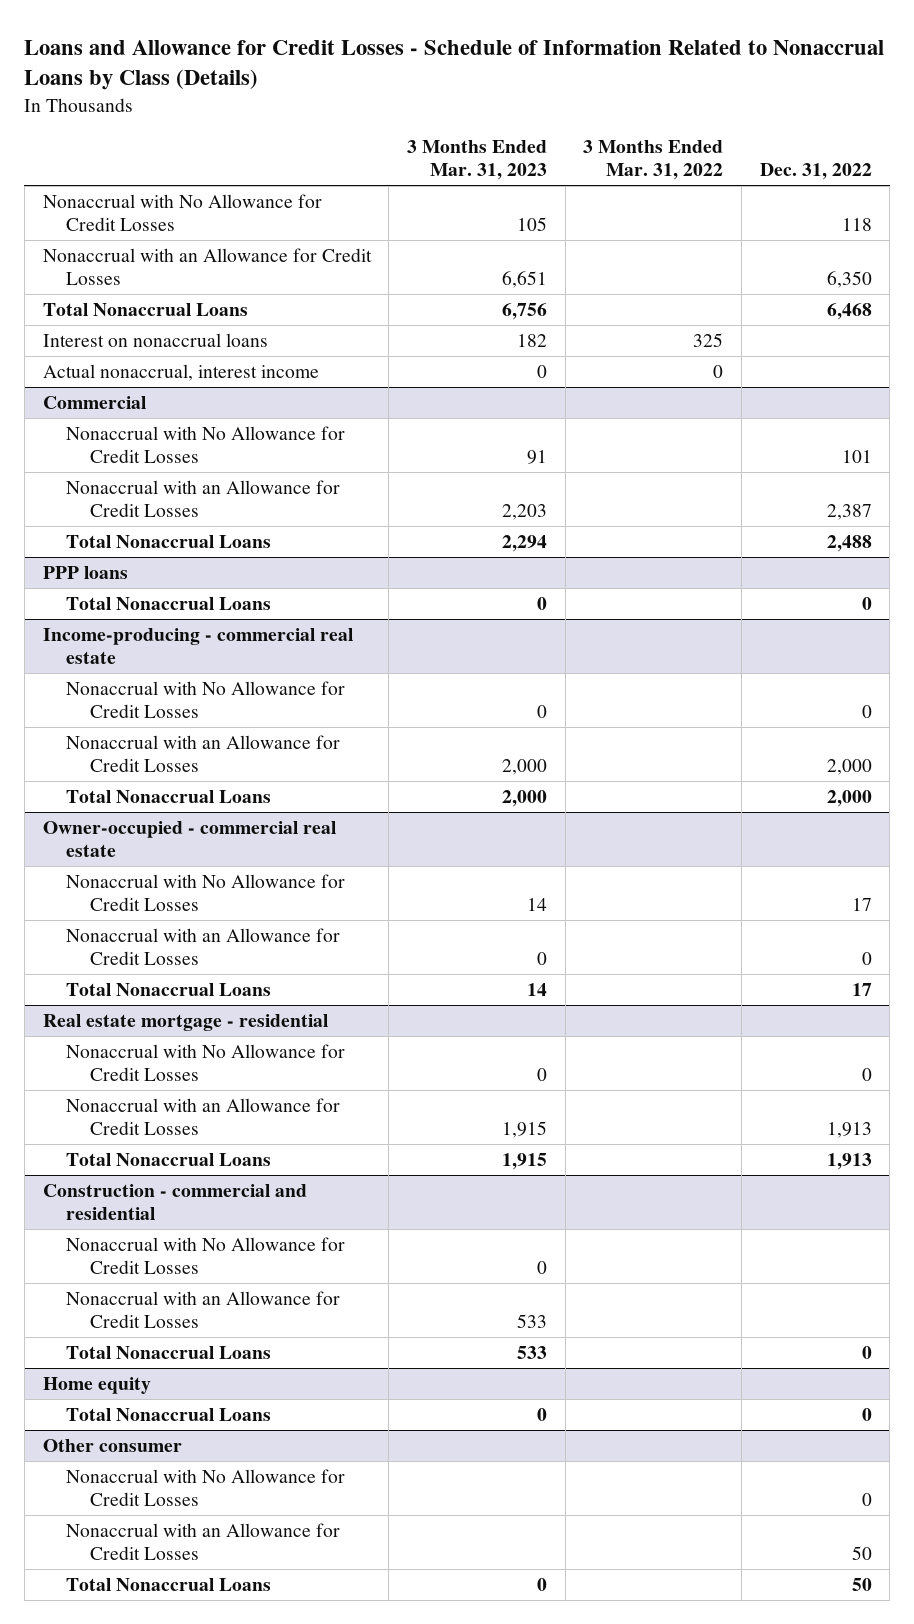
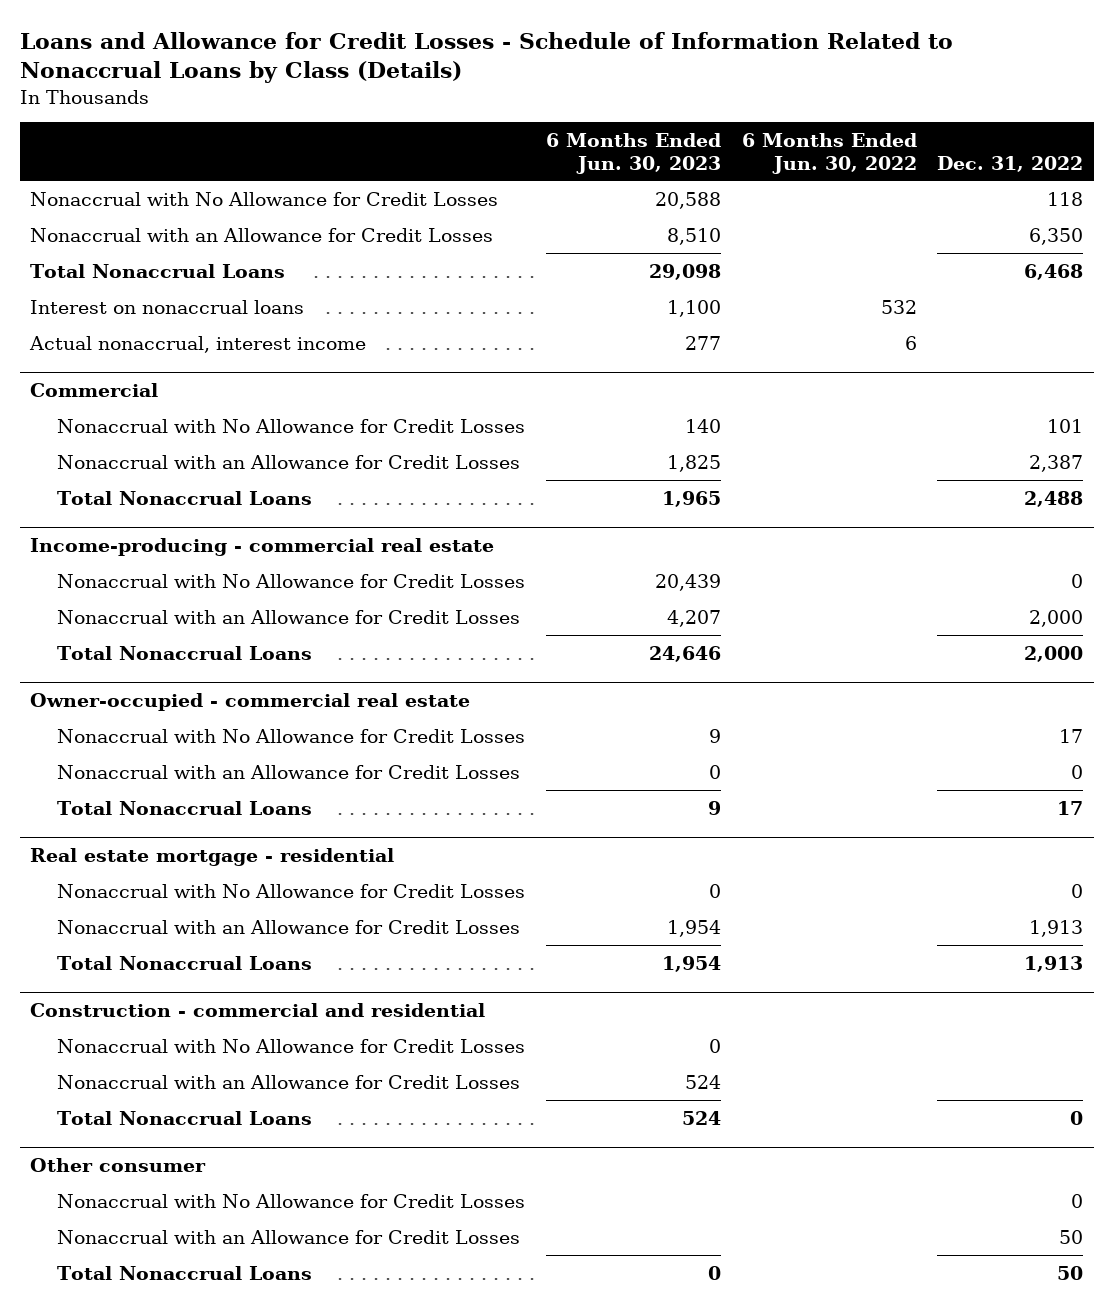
- | 3 Months Ended Mar. 31, 2023 | 3 Months Ended Mar. 31, 2022 | Dec. 31, 2022
+ | 6 Months Ended Jun. 30, 2023 | 6 Months Ended Jun. 30, 2022 | Dec. 31, 2022
- PPP loans
- Total Nonaccrual Loans | 0 | | 0
- Home equity
- Total Nonaccrual Loans | 0 | | 0

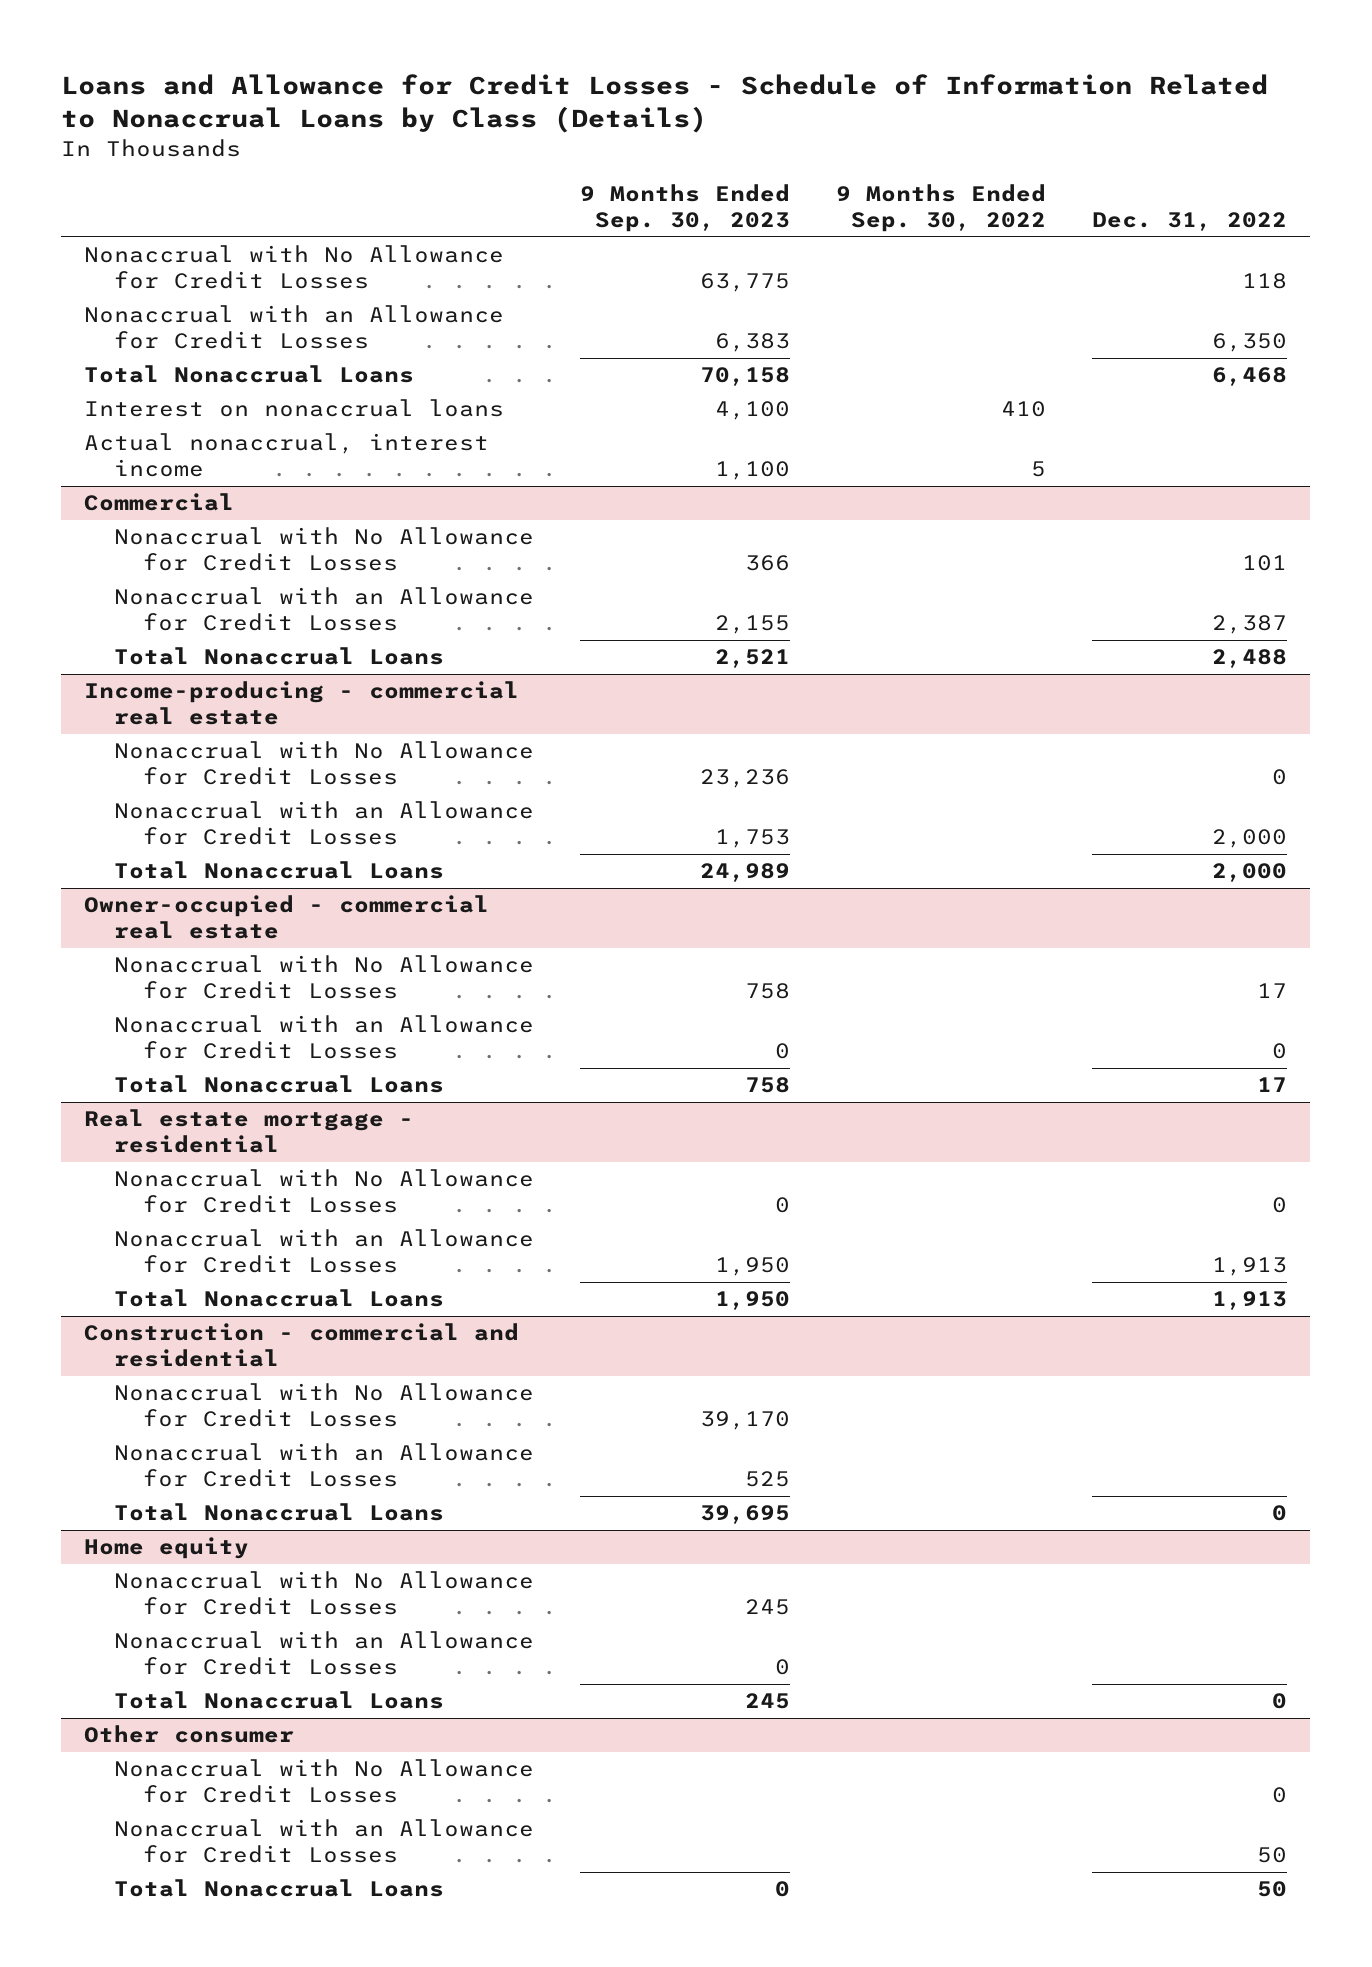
- | 6 Months Ended Jun. 30, 2023 | 6 Months Ended Jun. 30, 2022 | Dec. 31, 2022
+ | 9 Months Ended Sep. 30, 2023 | 9 Months Ended Sep. 30, 2022 | Dec. 31, 2022
+ Home equity
+ Nonaccrual with No Allowance for Credit Losses | 245 | |
+ Nonaccrual with an Allowance for Credit Losses | 0 | |
+ Total Nonaccrual Loans | 245 | | 0

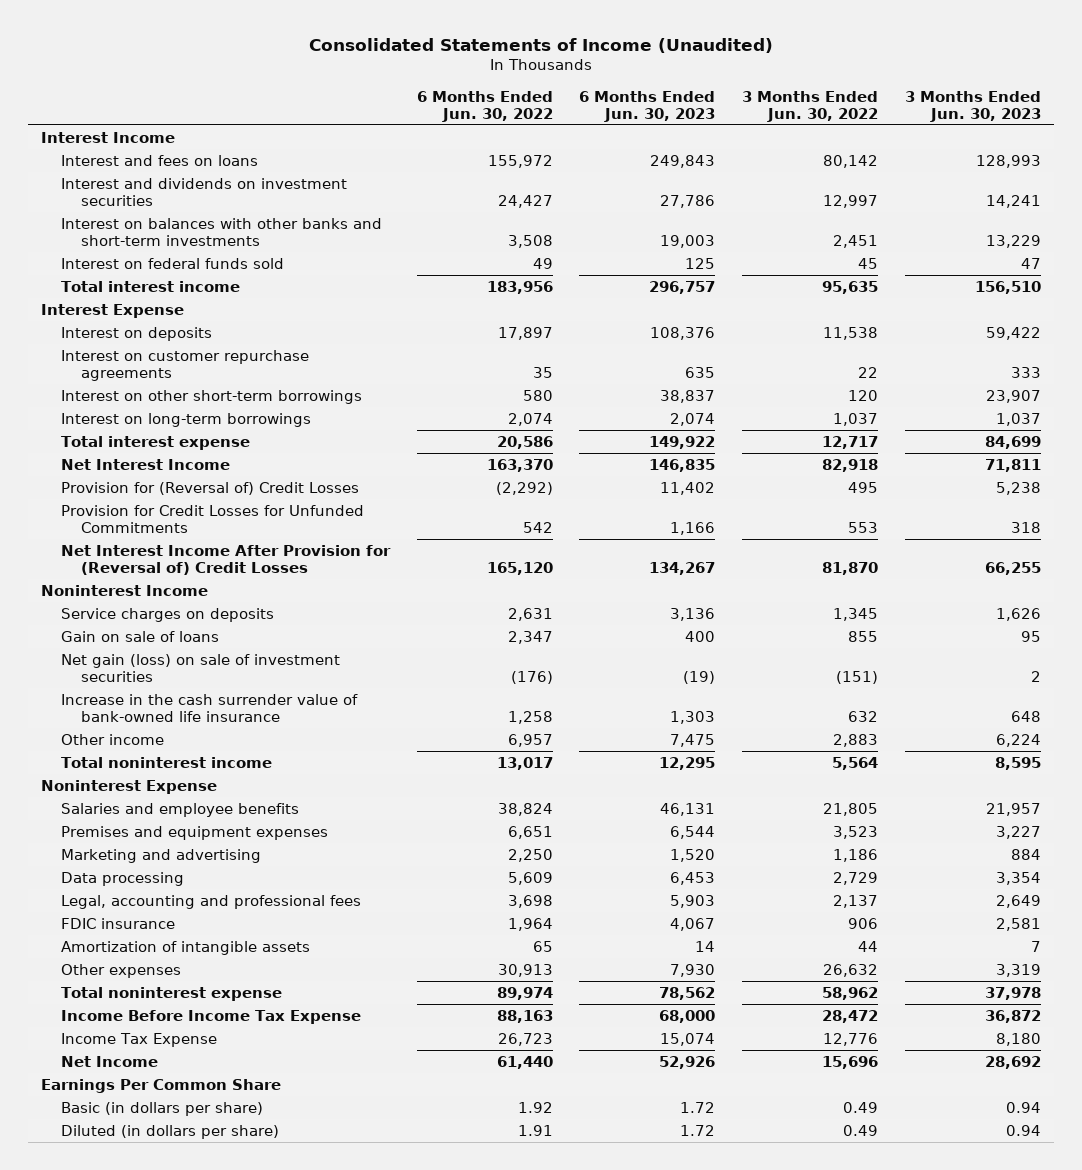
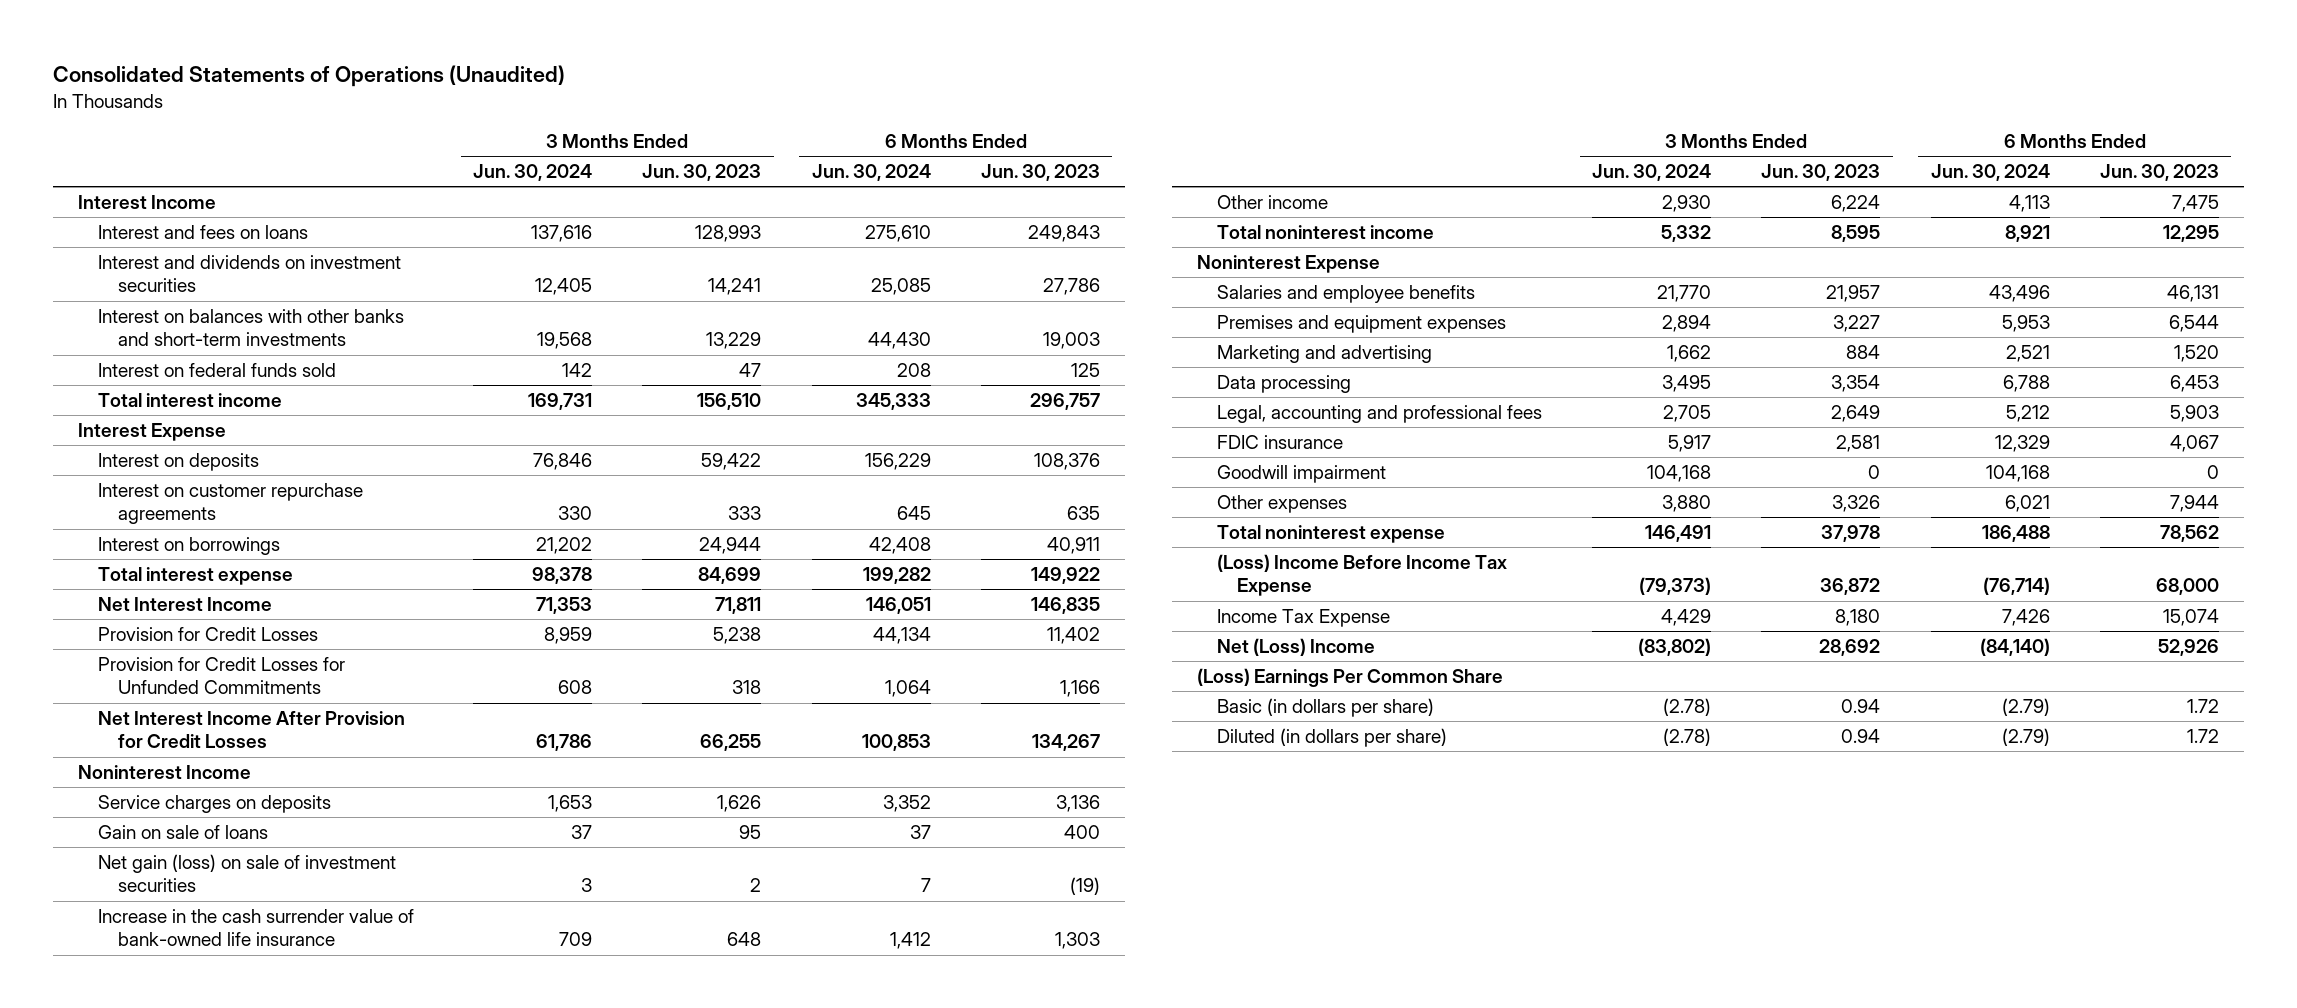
- Consolidated Statements of Income (Unaudited)
+ Consolidated Statements of Operations (Unaudited)
- | 6 Months Ended Jun. 30, 2022 | 6 Months Ended Jun. 30, 2023 | 3 Months Ended Jun. 30, 2022 | 3 Months Ended Jun. 30, 2023
+ | 3 Months Ended Jun. 30, 2024 | 3 Months Ended Jun. 30, 2023 | 6 Months Ended Jun. 30, 2024 | 6 Months Ended Jun. 30, 2023
- Interest on other short-term borrowings | 580 | 38,837 | 120 | 23,907
- Interest on long-term borrowings | 2,074 | 2,074 | 1,037 | 1,037
+ Interest on borrowings | 21,202 | 24,944 | 42,408 | 40,911
- Provision for (Reversal of) Credit Losses | (2,292) | 11,402 | 495 | 5,238
+ Provision for Credit Losses | 8,959 | 5,238 | 44,134 | 11,402
- Net Interest Income After Provision for (Reversal of) Credit Losses | 165,120 | 134,267 | 81,870 | 66,255
+ Net Interest Income After Provision for Credit Losses | 61,786 | 66,255 | 100,853 | 134,267
- Amortization of intangible assets | 65 | 14 | 44 | 7
- Other expenses | 30,913 | 7,930 | 26,632 | 3,319
+ Goodwill impairment | 104,168 | 0 | 104,168 | 0
+ Other expenses | 3,880 | 3,326 | 6,021 | 7,944
- Income Before Income Tax Expense | 88,163 | 68,000 | 28,472 | 36,872
+ (Loss) Income Before Income Tax Expense | (79,373) | 36,872 | (76,714) | 68,000
- Net Income | 61,440 | 52,926 | 15,696 | 28,692
- Earnings Per Common Share
+ Net (Loss) Income | (83,802) | 28,692 | (84,140) | 52,926
+ (Loss) Earnings Per Common Share

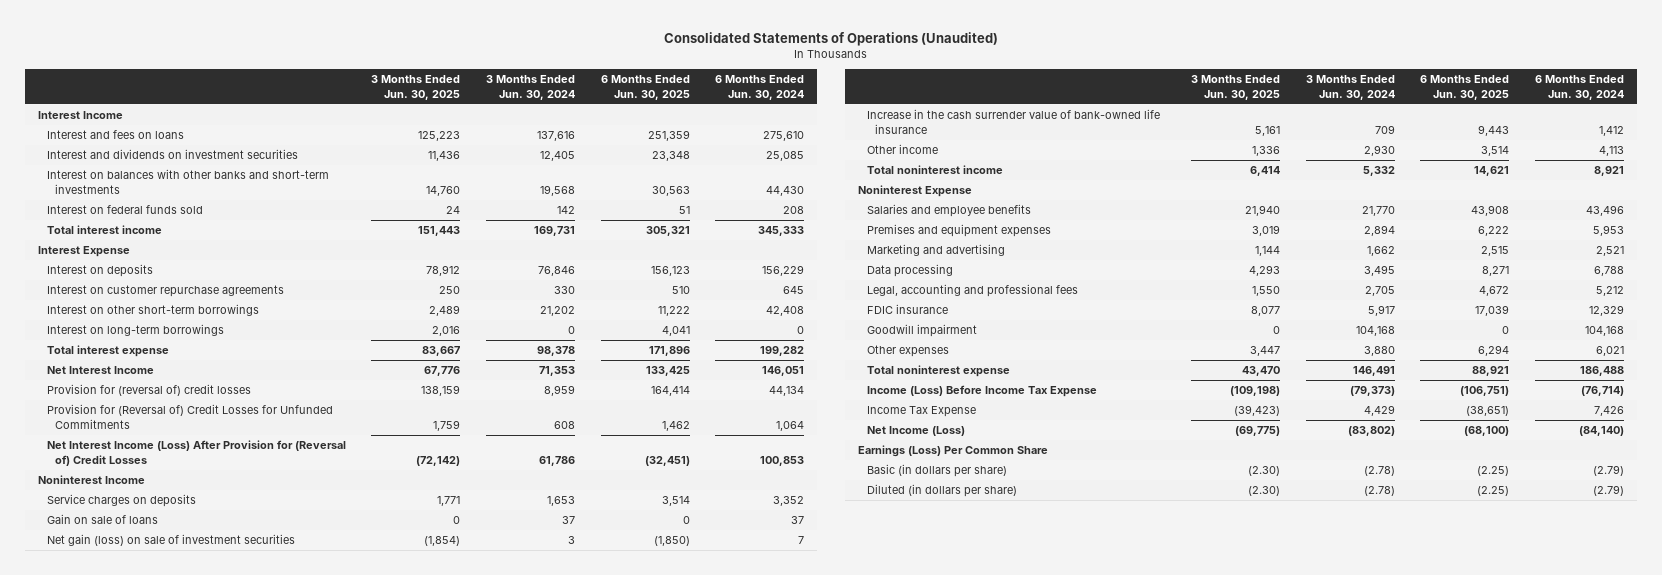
- | 3 Months Ended Jun. 30, 2024 | 3 Months Ended Jun. 30, 2023 | 6 Months Ended Jun. 30, 2024 | 6 Months Ended Jun. 30, 2023
+ | 3 Months Ended Jun. 30, 2025 | 3 Months Ended Jun. 30, 2024 | 6 Months Ended Jun. 30, 2025 | 6 Months Ended Jun. 30, 2024
- Interest on borrowings | 21,202 | 24,944 | 42,408 | 40,911
+ Interest on other short-term borrowings | 2,489 | 21,202 | 11,222 | 42,408
+ Interest on long-term borrowings | 2,016 | 0 | 4,041 | 0
- Provision for Credit Losses | 8,959 | 5,238 | 44,134 | 11,402
- Provision for Credit Losses for Unfunded Commitments | 608 | 318 | 1,064 | 1,166
- Net Interest Income After Provision for Credit Losses | 61,786 | 66,255 | 100,853 | 134,267
+ Provision for (reversal of) credit losses | 138,159 | 8,959 | 164,414 | 44,134
+ Provision for (Reversal of) Credit Losses for Unfunded Commitments | 1,759 | 608 | 1,462 | 1,064
+ Net Interest Income (Loss) After Provision for (Reversal of) Credit Losses | (72,142) | 61,786 | (32,451) | 100,853
- (Loss) Income Before Income Tax Expense | (79,373) | 36,872 | (76,714) | 68,000
+ Income (Loss) Before Income Tax Expense | (109,198) | (79,373) | (106,751) | (76,714)
- Net (Loss) Income | (83,802) | 28,692 | (84,140) | 52,926
- (Loss) Earnings Per Common Share
+ Net Income (Loss) | (69,775) | (83,802) | (68,100) | (84,140)
+ Earnings (Loss) Per Common Share

